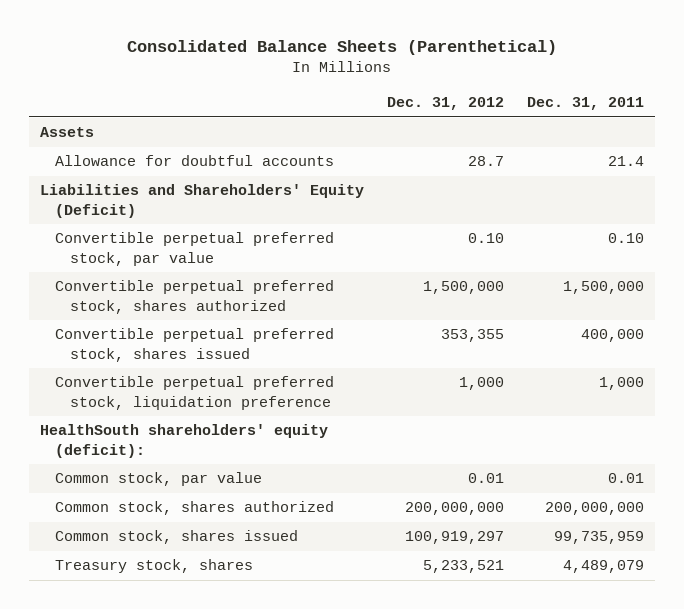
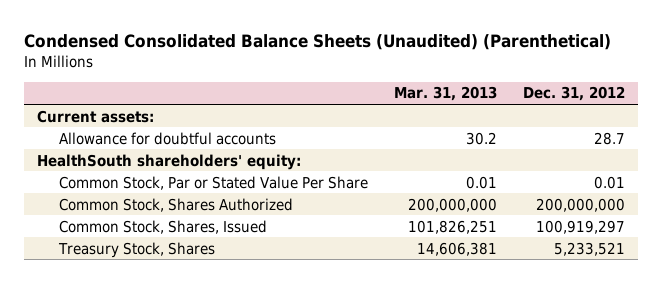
- Consolidated Balance Sheets (Parenthetical)
+ Condensed Consolidated Balance Sheets (Unaudited) (Parenthetical)
- | Dec. 31, 2012 | Dec. 31, 2011
+ | Mar. 31, 2013 | Dec. 31, 2012
- Assets
+ Current assets:
- Liabilities and Shareholders' Equity (Deficit)
- Convertible perpetual preferred stock, par value | 0.10 | 0.10
- Convertible perpetual preferred stock, shares authorized | 1,500,000 | 1,500,000
- Convertible perpetual preferred stock, shares issued | 353,355 | 400,000
- Convertible perpetual preferred stock, liquidation preference | 1,000 | 1,000
- HealthSouth shareholders' equity (deficit):
- Common stock, par value | 0.01 | 0.01
- Common stock, shares authorized | 200,000,000 | 200,000,000
- Common stock, shares issued | 100,919,297 | 99,735,959
- Treasury stock, shares | 5,233,521 | 4,489,079
+ HealthSouth shareholders' equity:
+ Common Stock, Par or Stated Value Per Share | 0.01 | 0.01
+ Common Stock, Shares Authorized | 200,000,000 | 200,000,000
+ Common Stock, Shares, Issued | 101,826,251 | 100,919,297
+ Treasury Stock, Shares | 14,606,381 | 5,233,521

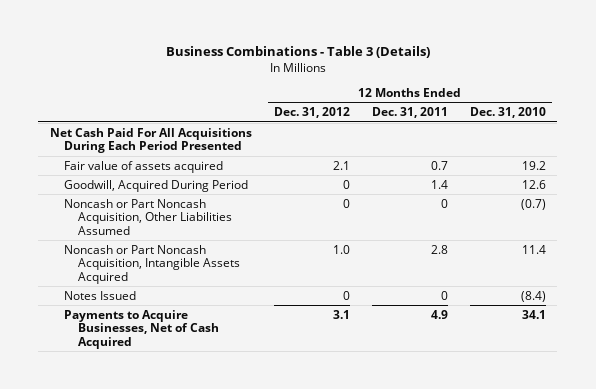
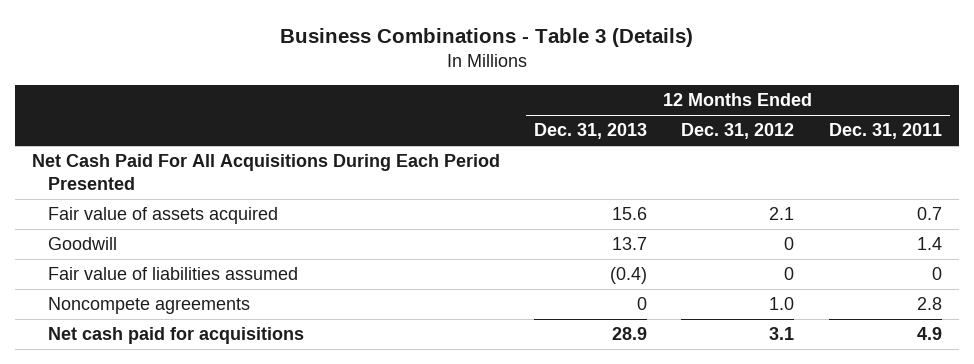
- | 12 Months Ended Dec. 31, 2012 | 12 Months Ended Dec. 31, 2011 | 12 Months Ended Dec. 31, 2010
+ | 12 Months Ended Dec. 31, 2013 | 12 Months Ended Dec. 31, 2012 | 12 Months Ended Dec. 31, 2011
- Goodwill, Acquired During Period | 0 | 1.4 | 12.6
- Noncash or Part Noncash Acquisition, Other Liabilities Assumed | 0 | 0 | (0.7)
- Noncash or Part Noncash Acquisition, Intangible Assets Acquired | 1.0 | 2.8 | 11.4
- Notes Issued | 0 | 0 | (8.4)
- Payments to Acquire Businesses, Net of Cash Acquired | 3.1 | 4.9 | 34.1
+ Goodwill | 13.7 | 0 | 1.4
+ Fair value of liabilities assumed | (0.4) | 0 | 0
+ Noncompete agreements | 0 | 1.0 | 2.8
+ Net cash paid for acquisitions | 28.9 | 3.1 | 4.9

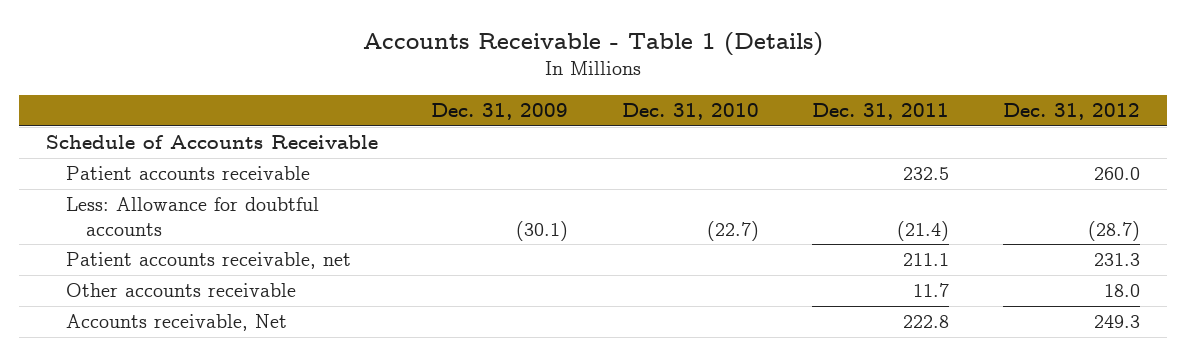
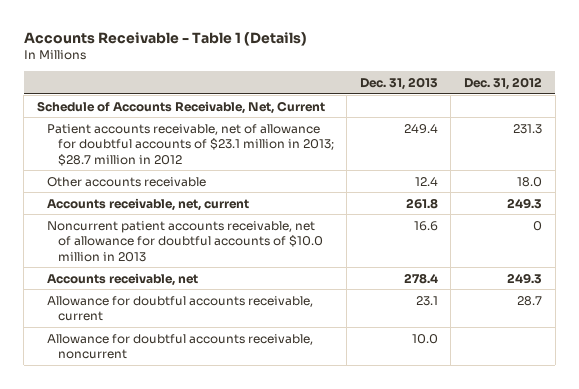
- | Dec. 31, 2009 | Dec. 31, 2010 | Dec. 31, 2011 | Dec. 31, 2012
+ | Dec. 31, 2013 | Dec. 31, 2012
- Schedule of Accounts Receivable
- Patient accounts receivable | | | 232.5 | 260.0
- Less: Allowance for doubtful accounts | (30.1) | (22.7) | (21.4) | (28.7)
- Patient accounts receivable, net | | | 211.1 | 231.3
+ Schedule of Accounts Receivable, Net, Current
+ Patient accounts receivable, net of allowance for doubtful accounts of $23.1 million in 2013; $28.7 million in 2012 | 249.4 | 231.3
- Accounts receivable, Net | | | 222.8 | 249.3
+ Accounts receivable, net, current | 261.8 | 249.3
+ Noncurrent patient accounts receivable, net of allowance for doubtful accounts of $10.0 million in 2013 | 16.6 | 0
+ Accounts receivable, net | 278.4 | 249.3
+ Allowance for doubtful accounts receivable, current | 23.1 | 28.7
+ Allowance for doubtful accounts receivable, noncurrent | 10.0 |

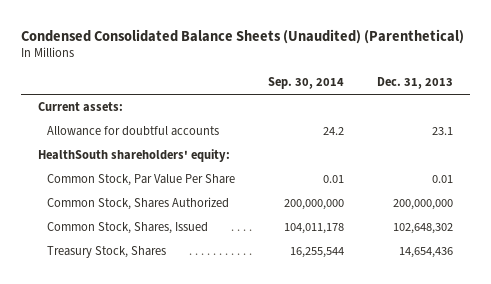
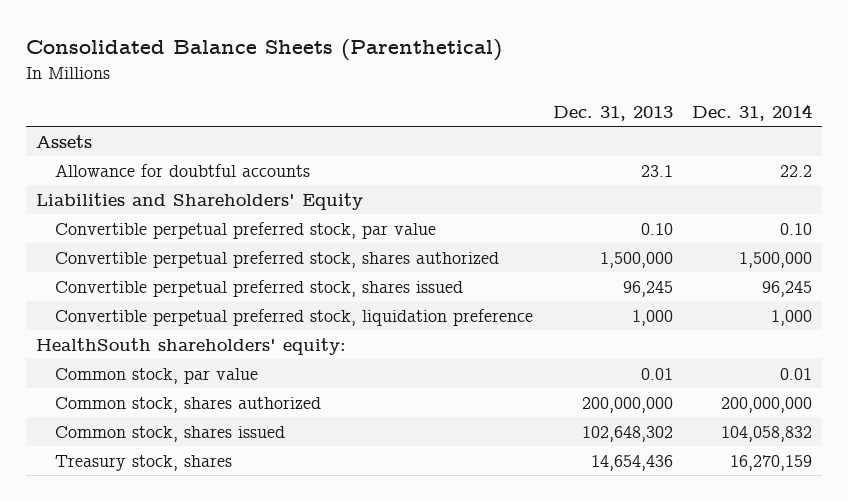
- Condensed Consolidated Balance Sheets (Unaudited) (Parenthetical)
+ Consolidated Balance Sheets (Parenthetical)
- | Sep. 30, 2014 | Dec. 31, 2013
+ | Dec. 31, 2013 | Dec. 31, 2014
- Current assets:
+ Assets
+ Liabilities and Shareholders' Equity
+ Convertible perpetual preferred stock, par value | 0.10 | 0.10
+ Convertible perpetual preferred stock, shares authorized | 1,500,000 | 1,500,000
+ Convertible perpetual preferred stock, shares issued | 96,245 | 96,245
+ Convertible perpetual preferred stock, liquidation preference | 1,000 | 1,000
- Common Stock, Par Value Per Share | 0.01 | 0.01
- Common Stock, Shares Authorized | 200,000,000 | 200,000,000
- Common Stock, Shares, Issued | 104,011,178 | 102,648,302
- Treasury Stock, Shares | 16,255,544 | 14,654,436
+ Common stock, par value | 0.01 | 0.01
+ Common stock, shares authorized | 200,000,000 | 200,000,000
+ Common stock, shares issued | 102,648,302 | 104,058,832
+ Treasury stock, shares | 14,654,436 | 16,270,159

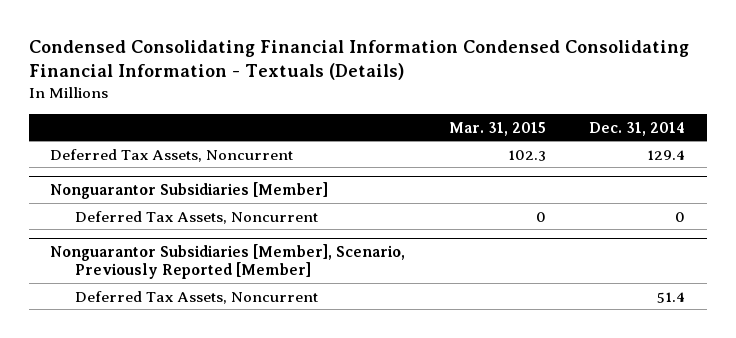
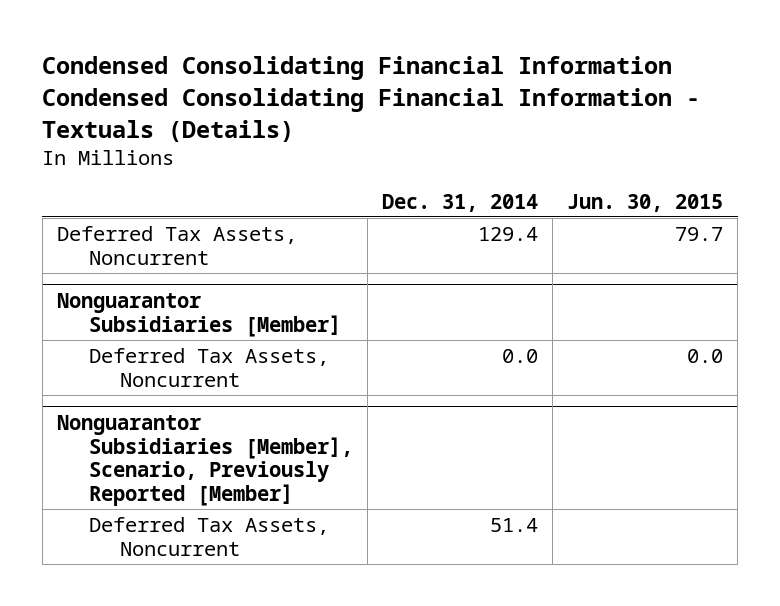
- | Mar. 31, 2015 | Dec. 31, 2014
+ | Dec. 31, 2014 | Jun. 30, 2015
@ Nonguarantor Subsidiaries [Member]
- Deferred Tax Assets, Noncurrent | 0 | 0
+ Deferred Tax Assets, Noncurrent | 0.0 | 0.0

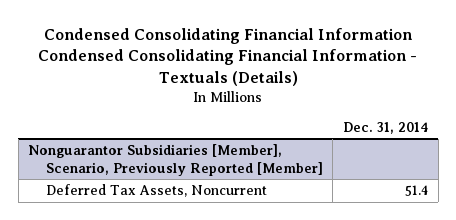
- | Dec. 31, 2014 | Jun. 30, 2015
+ | Dec. 31, 2014
- Deferred Tax Assets, Noncurrent | 129.4 | 79.7
- Nonguarantor Subsidiaries [Member]
- Deferred Tax Assets, Noncurrent | 0.0 | 0.0

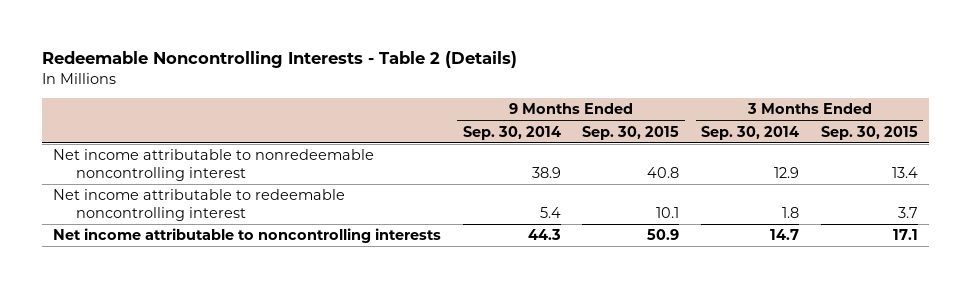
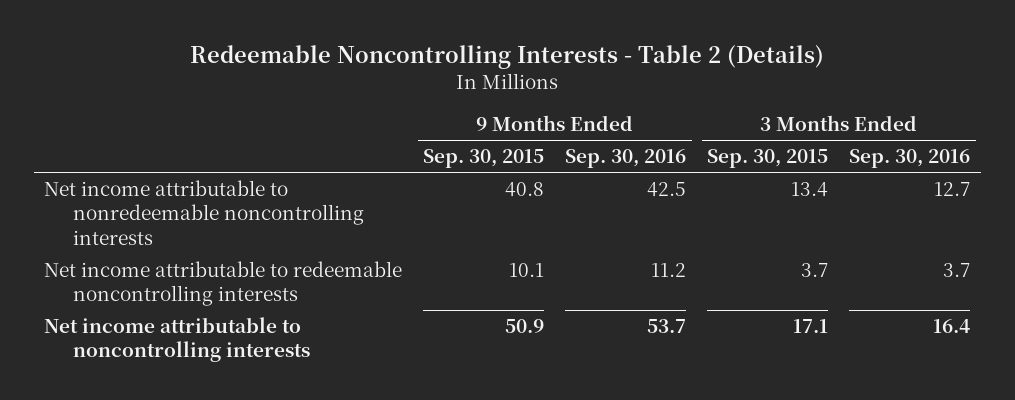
- | 9 Months Ended Sep. 30, 2014 | 9 Months Ended Sep. 30, 2015 | 3 Months Ended Sep. 30, 2014 | 3 Months Ended Sep. 30, 2015
+ | 9 Months Ended Sep. 30, 2015 | 9 Months Ended Sep. 30, 2016 | 3 Months Ended Sep. 30, 2015 | 3 Months Ended Sep. 30, 2016
- Net income attributable to nonredeemable noncontrolling interest | 38.9 | 40.8 | 12.9 | 13.4
- Net income attributable to redeemable noncontrolling interest | 5.4 | 10.1 | 1.8 | 3.7
+ Net income attributable to nonredeemable noncontrolling interests | 40.8 | 42.5 | 13.4 | 12.7
+ Net income attributable to redeemable noncontrolling interests | 10.1 | 11.2 | 3.7 | 3.7

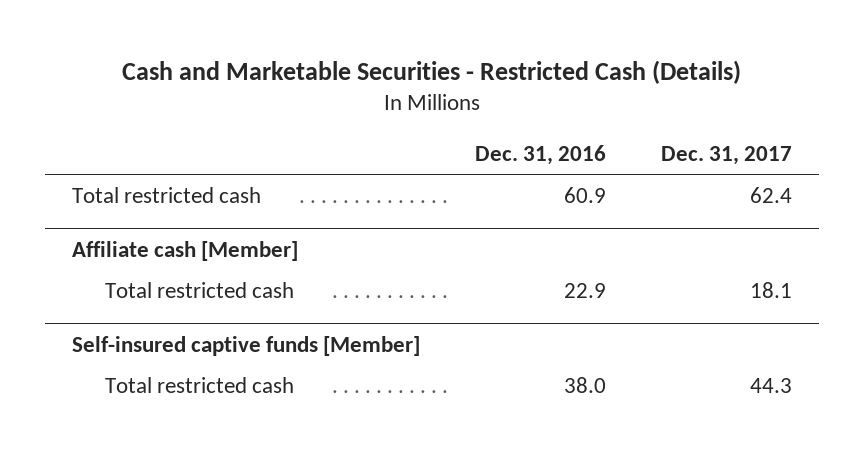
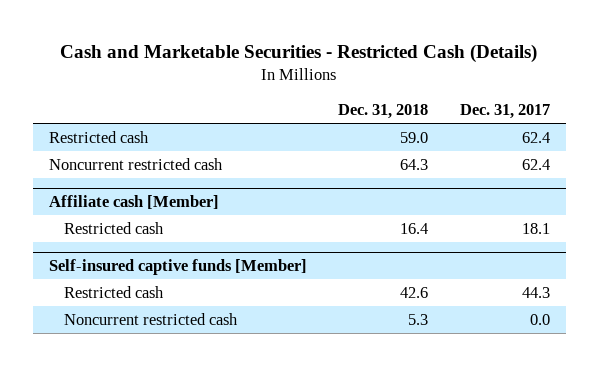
- | Dec. 31, 2016 | Dec. 31, 2017
+ | Dec. 31, 2018 | Dec. 31, 2017
- Total restricted cash | 60.9 | 62.4
+ Restricted cash | 59.0 | 62.4
+ Noncurrent restricted cash | 64.3 | 62.4
@ Affiliate cash [Member]
- Total restricted cash | 22.9 | 18.1
+ Restricted cash | 16.4 | 18.1
@ Self-insured captive funds [Member]
- Total restricted cash | 38.0 | 44.3
+ Restricted cash | 42.6 | 44.3
+ Noncurrent restricted cash | 5.3 | 0.0

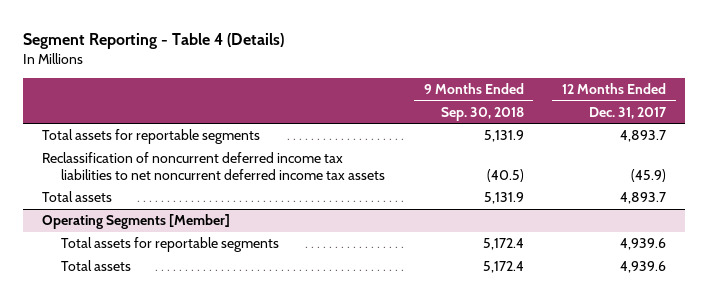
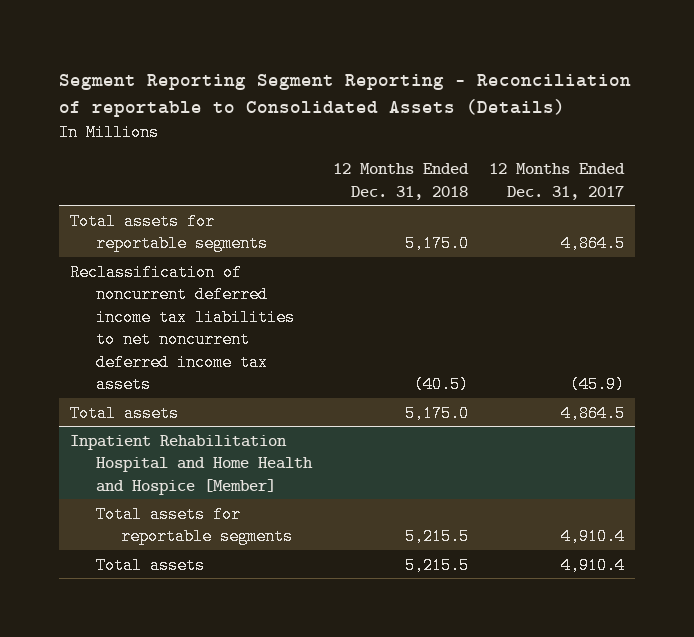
- Segment Reporting - Table 4 (Details)
+ Segment Reporting Segment Reporting - Reconciliation of reportable to Consolidated Assets (Details)
- | 9 Months Ended Sep. 30, 2018 | 12 Months Ended Dec. 31, 2017
+ | 12 Months Ended Dec. 31, 2018 | 12 Months Ended Dec. 31, 2017
- Total assets for reportable segments | 5,131.9 | 4,893.7
+ Total assets for reportable segments | 5,175.0 | 4,864.5
- Total assets | 5,131.9 | 4,893.7
- Operating Segments [Member]
- Total assets for reportable segments | 5,172.4 | 4,939.6
- Total assets | 5,172.4 | 4,939.6
+ Total assets | 5,175.0 | 4,864.5
+ Inpatient Rehabilitation Hospital and Home Health and Hospice [Member]
+ Total assets for reportable segments | 5,215.5 | 4,910.4
+ Total assets | 5,215.5 | 4,910.4

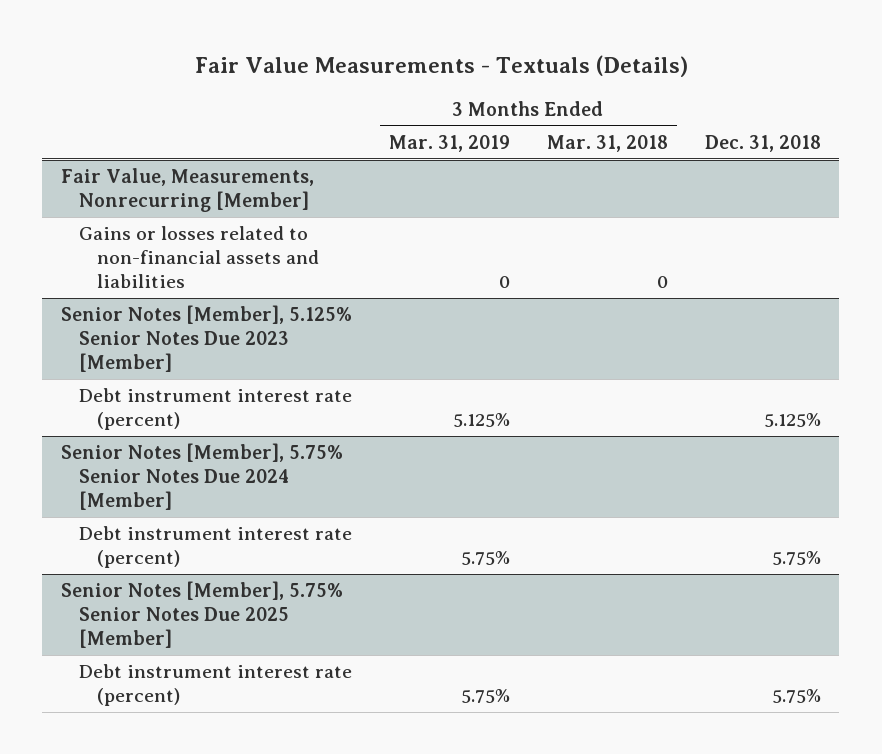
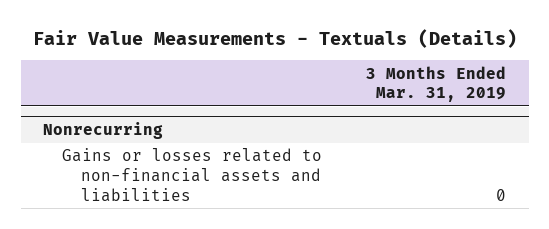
- | 3 Months Ended Mar. 31, 2019 | 3 Months Ended Mar. 31, 2018 | Dec. 31, 2018
+ | 3 Months Ended Mar. 31, 2019
- Fair Value, Measurements, Nonrecurring [Member]
+ Nonrecurring
- Senior Notes [Member], 5.125% Senior Notes Due 2023 [Member]
- Debt instrument interest rate (percent) | 5.125% | | 5.125%
- Senior Notes [Member], 5.75% Senior Notes Due 2024 [Member]
- Debt instrument interest rate (percent) | 5.75% | | 5.75%
- Senior Notes [Member], 5.75% Senior Notes Due 2025 [Member]
- Debt instrument interest rate (percent) | 5.75% | | 5.75%

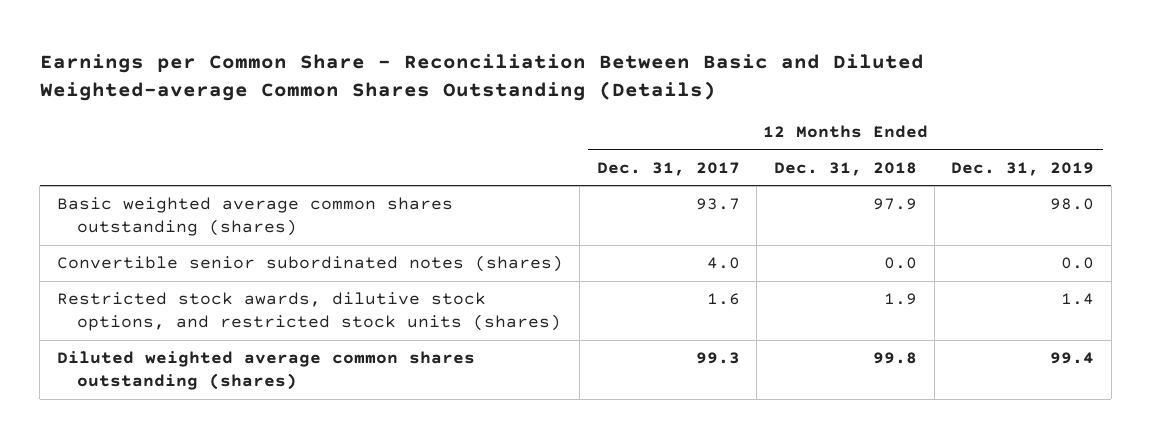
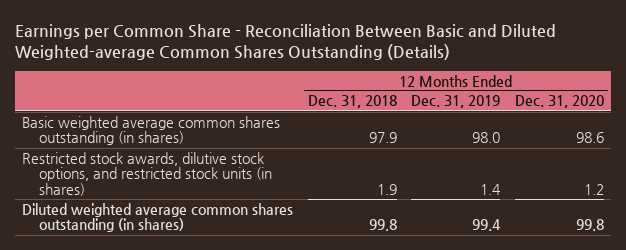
- | 12 Months Ended Dec. 31, 2017 | 12 Months Ended Dec. 31, 2018 | 12 Months Ended Dec. 31, 2019
+ | 12 Months Ended Dec. 31, 2018 | 12 Months Ended Dec. 31, 2019 | 12 Months Ended Dec. 31, 2020
- Basic weighted average common shares outstanding (shares) | 93.7 | 97.9 | 98.0
- Convertible senior subordinated notes (shares) | 4.0 | 0.0 | 0.0
- Restricted stock awards, dilutive stock options, and restricted stock units (shares) | 1.6 | 1.9 | 1.4
- Diluted weighted average common shares outstanding (shares) | 99.3 | 99.8 | 99.4
+ Basic weighted average common shares outstanding (in shares) | 97.9 | 98.0 | 98.6
+ Restricted stock awards, dilutive stock options, and restricted stock units (in shares) | 1.9 | 1.4 | 1.2
+ Diluted weighted average common shares outstanding (in shares) | 99.8 | 99.4 | 99.8

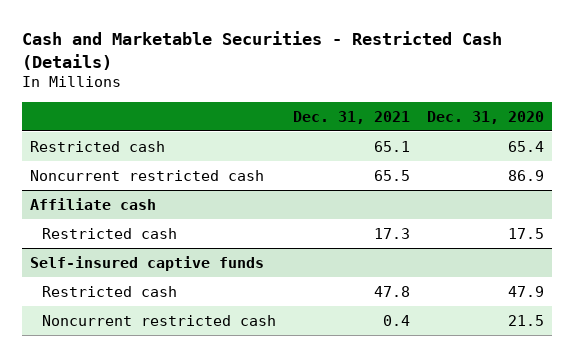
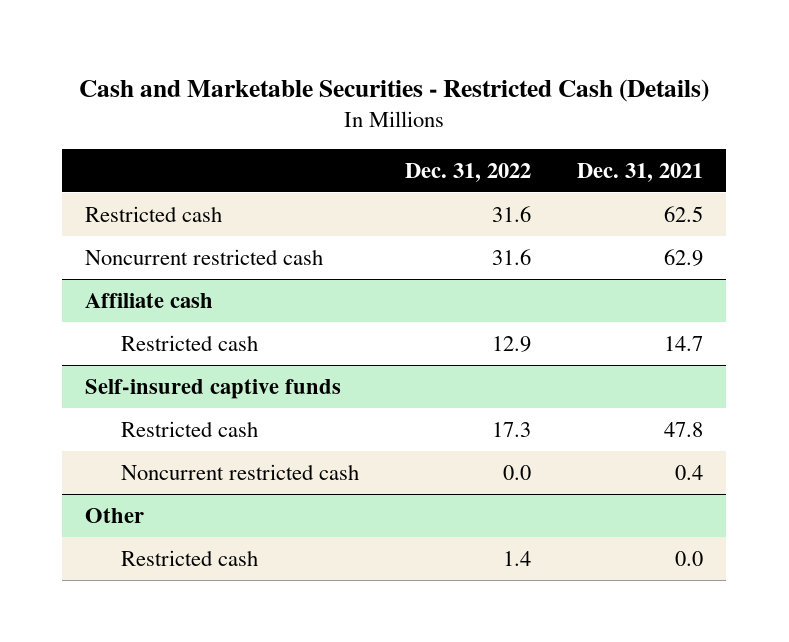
- | Dec. 31, 2021 | Dec. 31, 2020
+ | Dec. 31, 2022 | Dec. 31, 2021
- Restricted cash | 65.1 | 65.4
- Noncurrent restricted cash | 65.5 | 86.9
+ Restricted cash | 31.6 | 62.5
+ Noncurrent restricted cash | 31.6 | 62.9
@ Affiliate cash
- Restricted cash | 17.3 | 17.5
+ Restricted cash | 12.9 | 14.7
+ Other
+ Restricted cash | 1.4 | 0.0

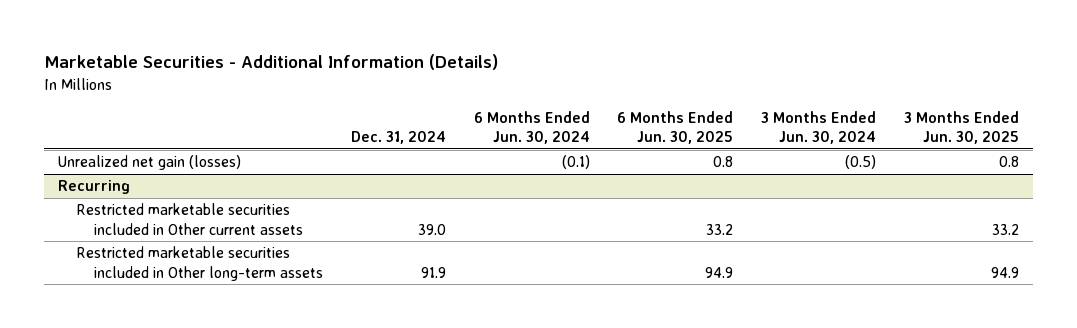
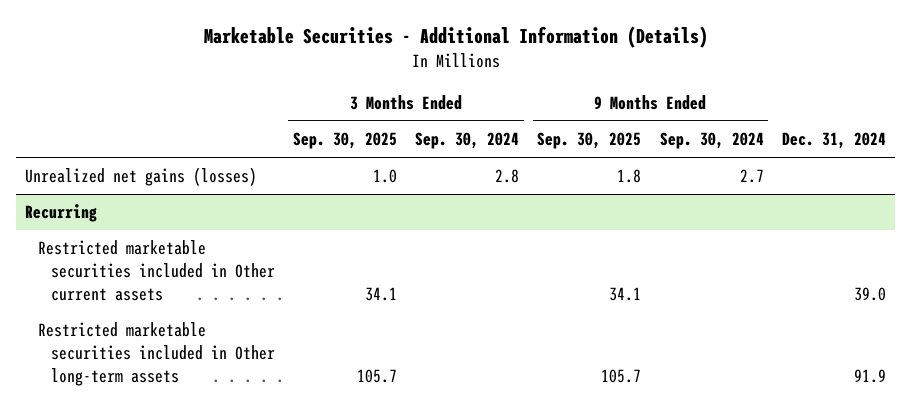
- | Dec. 31, 2024 | 6 Months Ended Jun. 30, 2024 | 6 Months Ended Jun. 30, 2025 | 3 Months Ended Jun. 30, 2024 | 3 Months Ended Jun. 30, 2025
+ | 3 Months Ended Sep. 30, 2025 | 3 Months Ended Sep. 30, 2024 | 9 Months Ended Sep. 30, 2025 | 9 Months Ended Sep. 30, 2024 | Dec. 31, 2024
- Unrealized net gain (losses) | | (0.1) | 0.8 | (0.5) | 0.8
+ Unrealized net gains (losses) | 1.0 | 2.8 | 1.8 | 2.7 |

